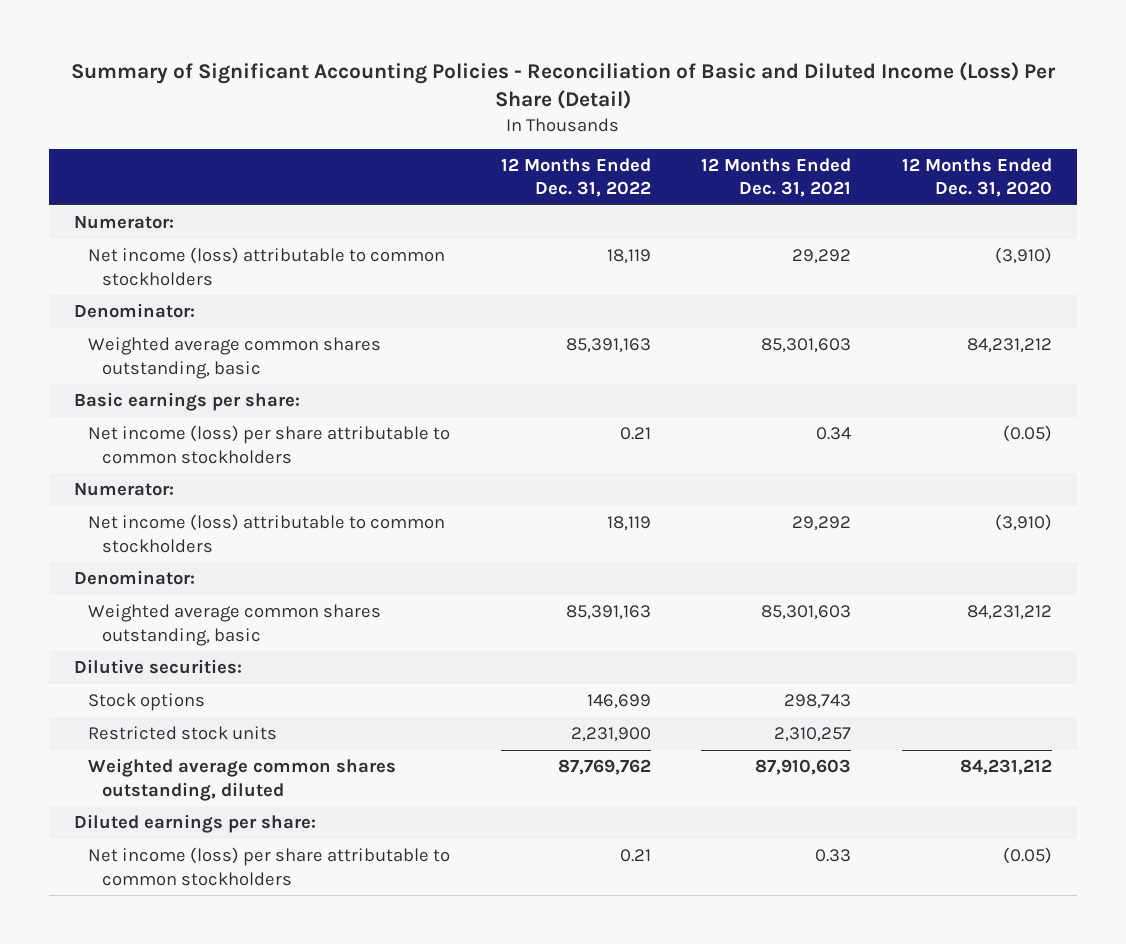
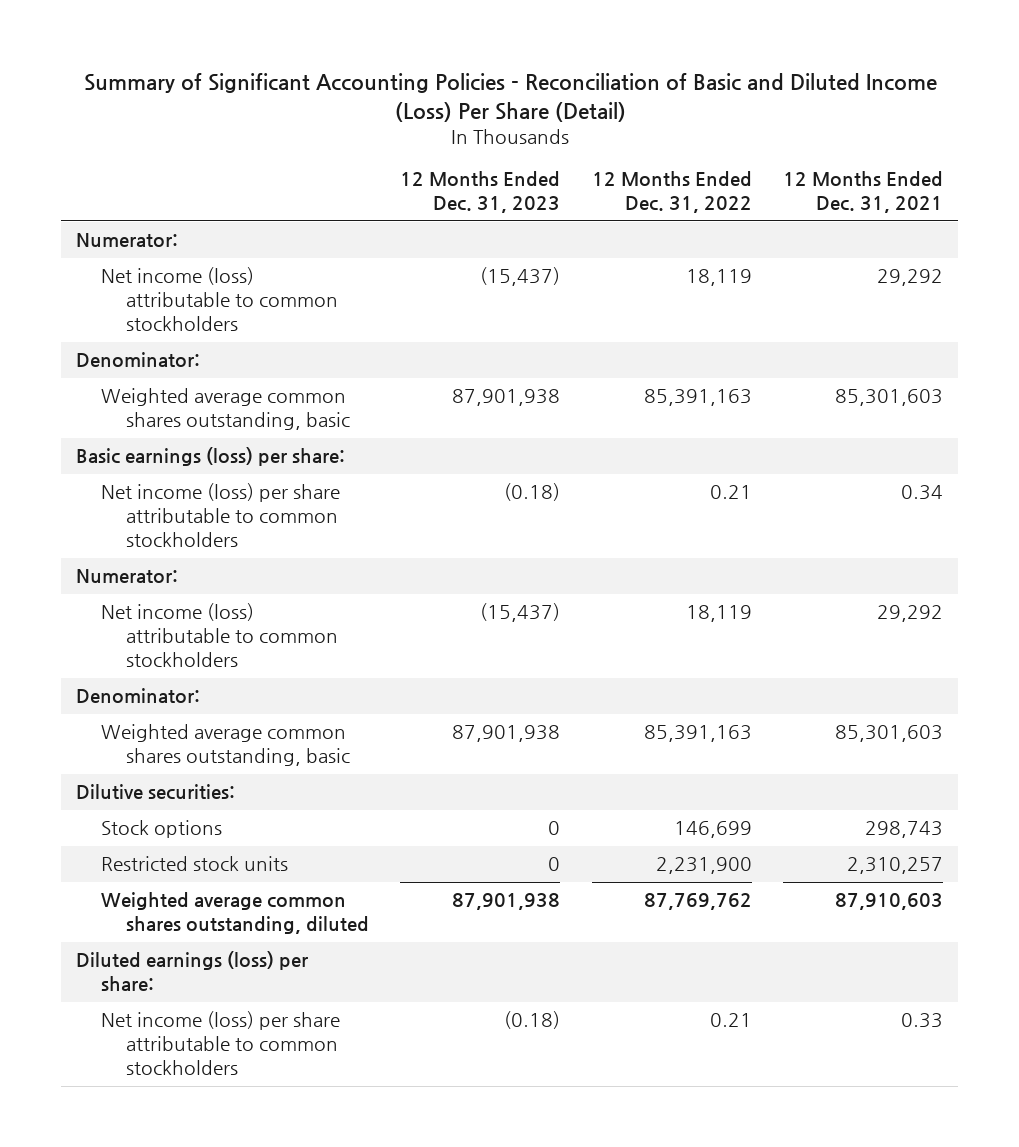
- | 12 Months Ended Dec. 31, 2022 | 12 Months Ended Dec. 31, 2021 | 12 Months Ended Dec. 31, 2020
+ | 12 Months Ended Dec. 31, 2023 | 12 Months Ended Dec. 31, 2022 | 12 Months Ended Dec. 31, 2021
- Basic earnings per share:
+ Basic earnings (loss) per share:
- Diluted earnings per share:
+ Diluted earnings (loss) per share:

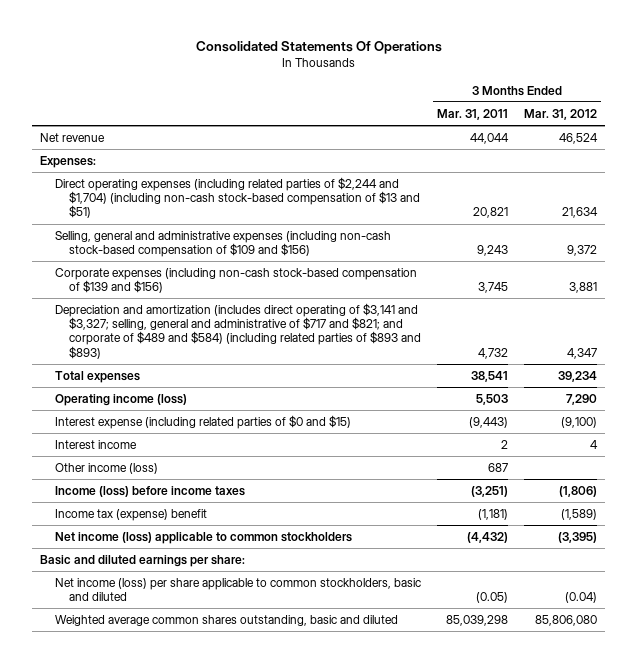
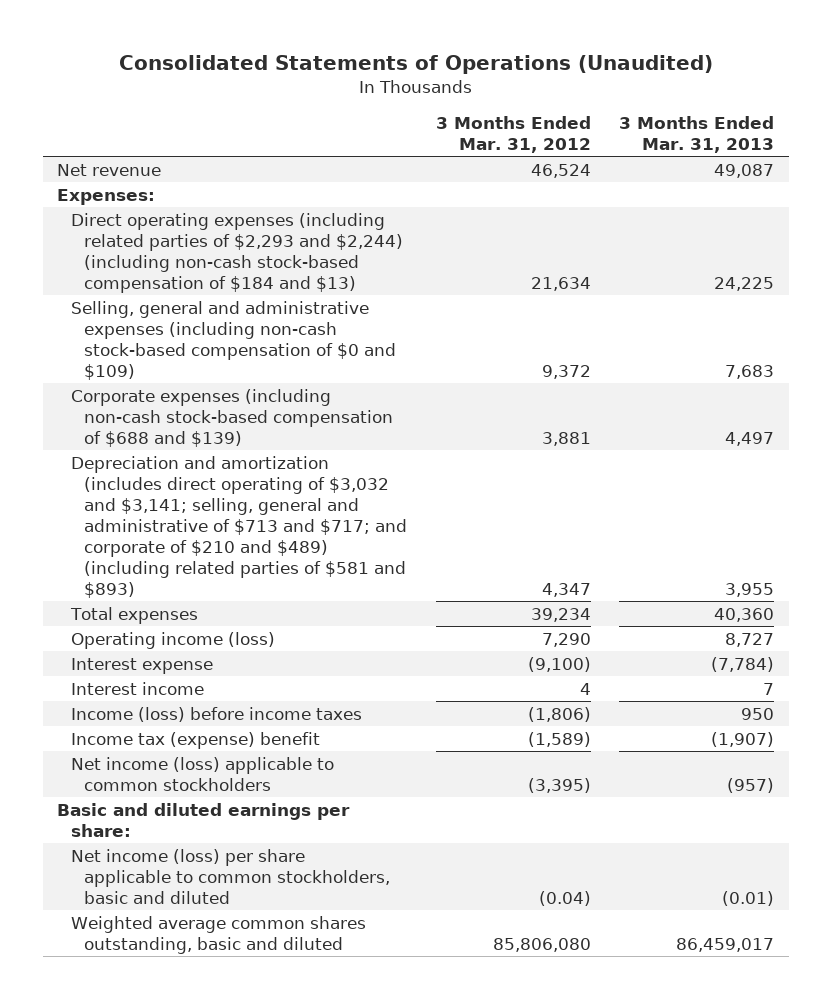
- Consolidated Statements Of Operations
+ Consolidated Statements of Operations (Unaudited)
- | 3 Months Ended Mar. 31, 2011 | 3 Months Ended Mar. 31, 2012
+ | 3 Months Ended Mar. 31, 2012 | 3 Months Ended Mar. 31, 2013
- Direct operating expenses (including related parties of $2,244 and $1,704) (including non-cash stock-based compensation of $13 and $51) | 20,821 | 21,634
- Selling, general and administrative expenses (including non-cash stock-based compensation of $109 and $156) | 9,243 | 9,372
- Corporate expenses (including non-cash stock-based compensation of $139 and $156) | 3,745 | 3,881
- Depreciation and amortization (includes direct operating of $3,141 and $3,327; selling, general and administrative of $717 and $821; and corporate of $489 and $584) (including related parties of $893 and $893) | 4,732 | 4,347
+ Direct operating expenses (including related parties of $2,293 and $2,244) (including non-cash stock-based compensation of $184 and $13) | 21,634 | 24,225
+ Selling, general and administrative expenses (including non-cash stock-based compensation of $0 and $109) | 9,372 | 7,683
+ Corporate expenses (including non-cash stock-based compensation of $688 and $139) | 3,881 | 4,497
+ Depreciation and amortization (includes direct operating of $3,032 and $3,141; selling, general and administrative of $713 and $717; and corporate of $210 and $489) (including related parties of $581 and $893) | 4,347 | 3,955
- Interest expense (including related parties of $0 and $15) | (9,443) | (9,100)
+ Interest expense | (9,100) | (7,784)
- Other income (loss) | 687 |

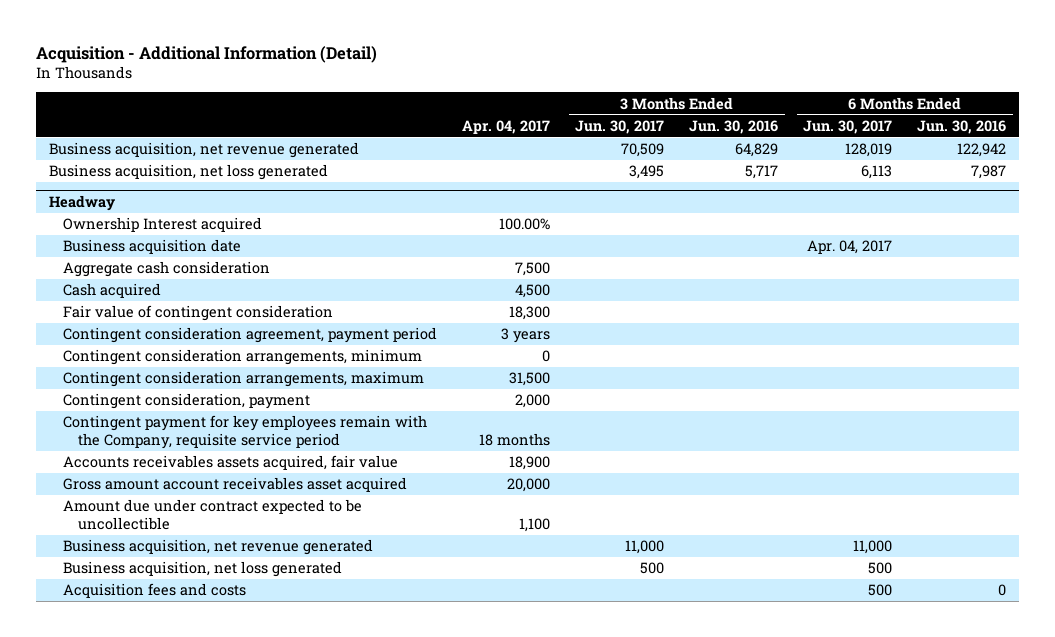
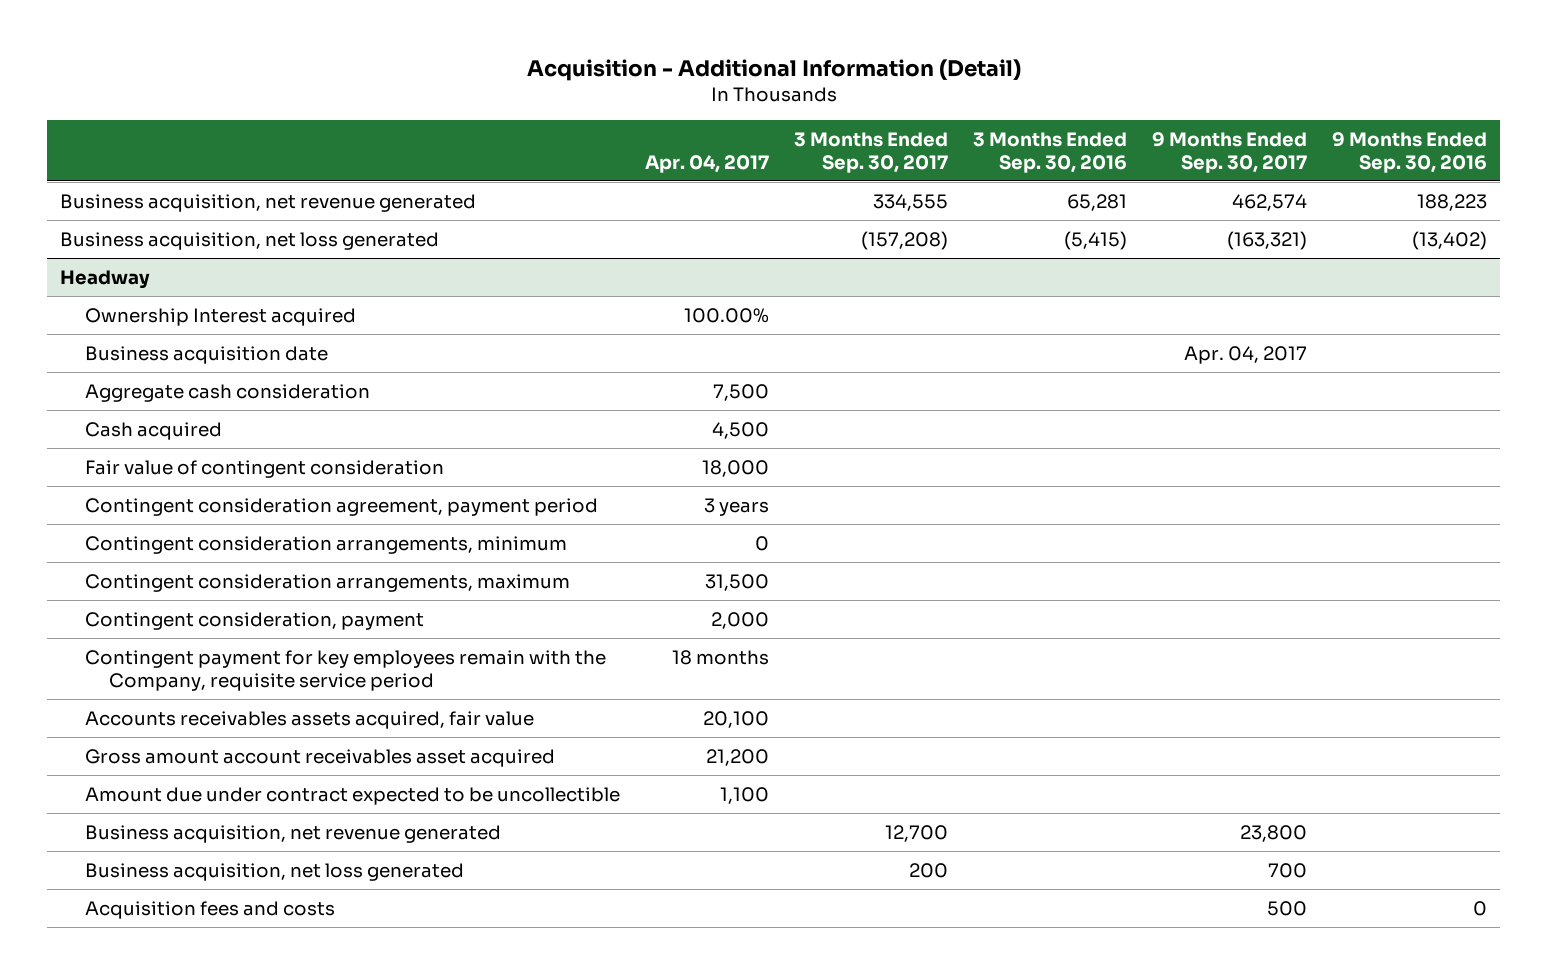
- | Apr. 04, 2017 | 3 Months Ended Jun. 30, 2017 | 3 Months Ended Jun. 30, 2016 | 6 Months Ended Jun. 30, 2017 | 6 Months Ended Jun. 30, 2016
+ | Apr. 04, 2017 | 3 Months Ended Sep. 30, 2017 | 3 Months Ended Sep. 30, 2016 | 9 Months Ended Sep. 30, 2017 | 9 Months Ended Sep. 30, 2016
@ Headway
- Fair value of contingent consideration | 18,300 | | | |
+ Fair value of contingent consideration | 18,000 | | | |
- Accounts receivables assets acquired, fair value | 18,900 | | | |
- Gross amount account receivables asset acquired | 20,000 | | | |
+ Accounts receivables assets acquired, fair value | 20,100 | | | |
+ Gross amount account receivables asset acquired | 21,200 | | | |

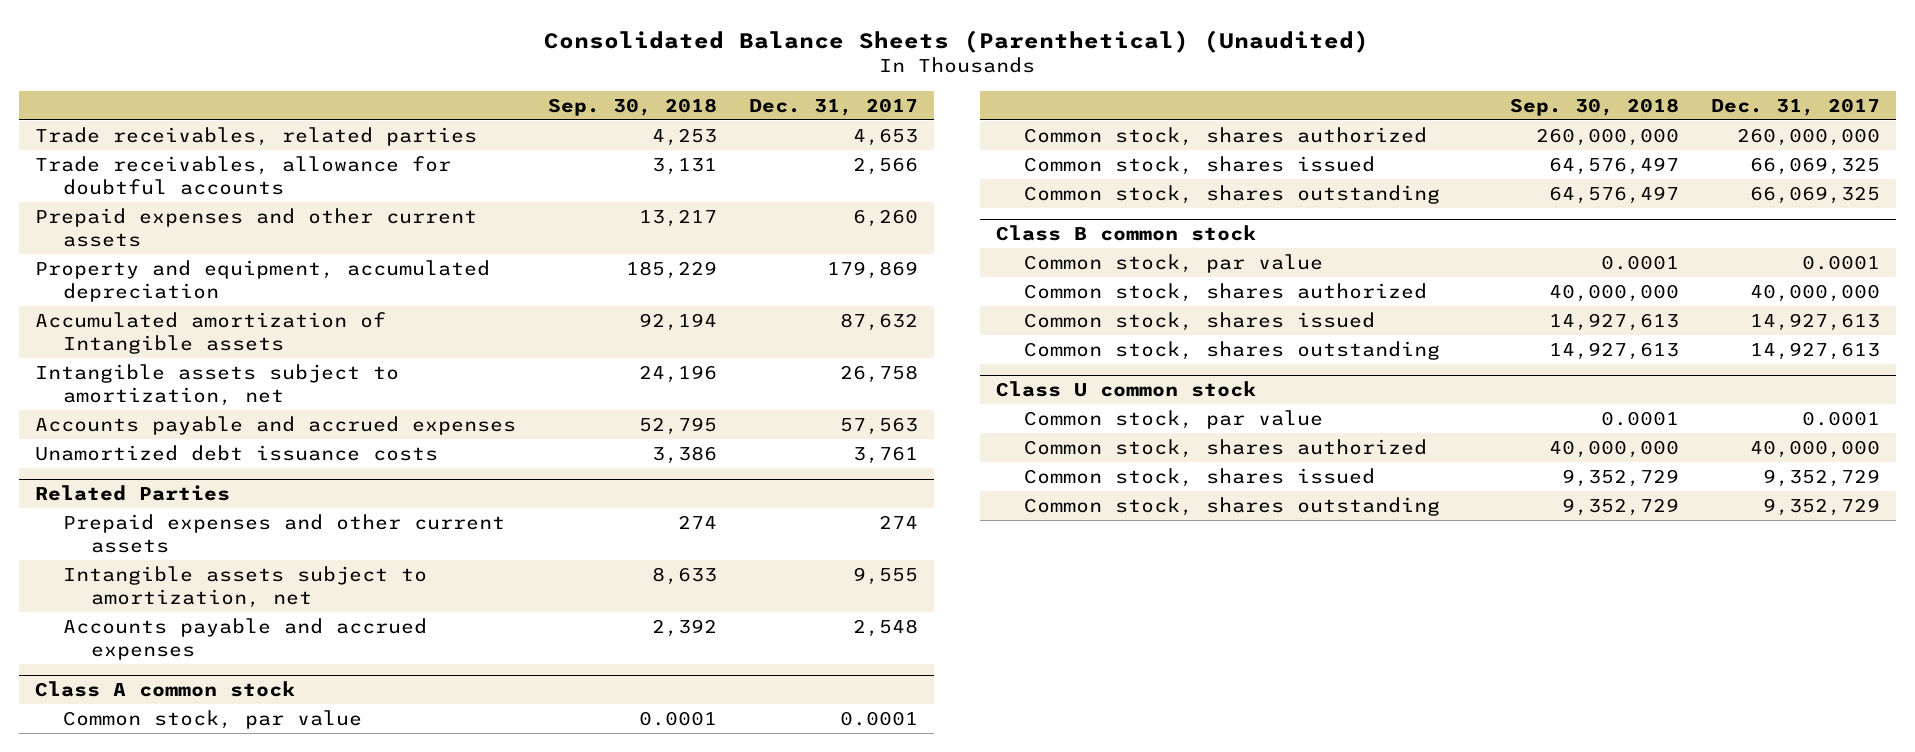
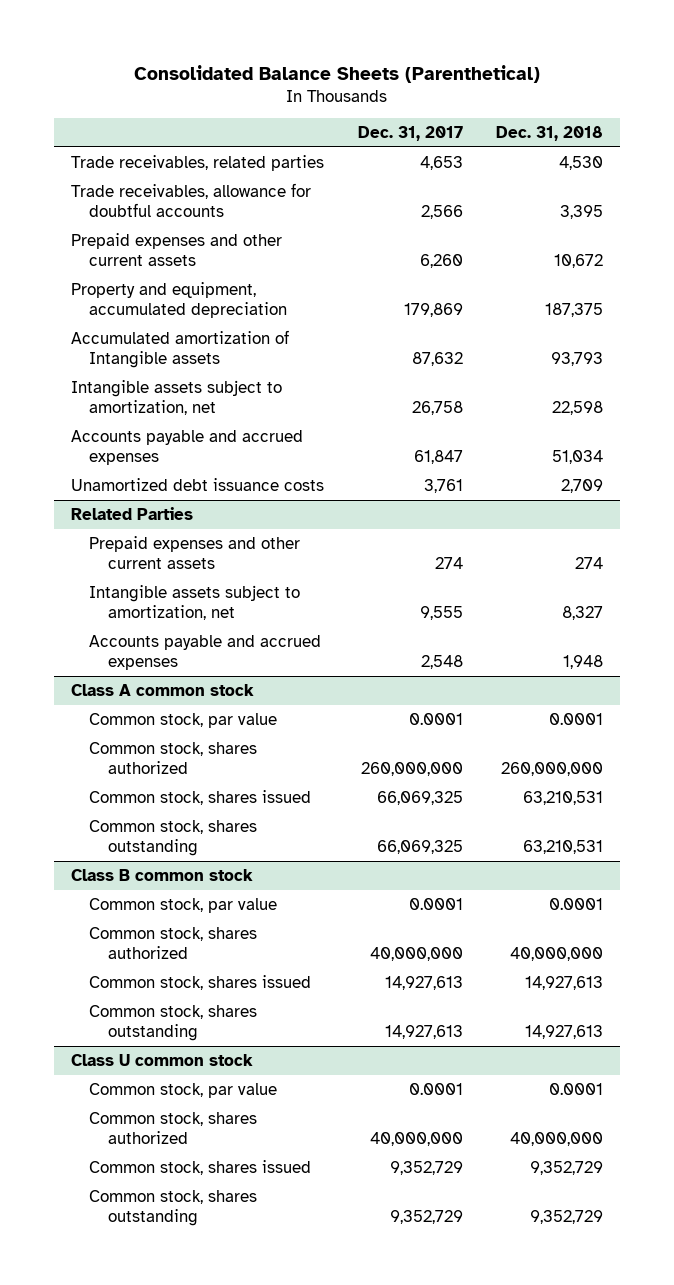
- Consolidated Balance Sheets (Parenthetical) (Unaudited)
+ Consolidated Balance Sheets (Parenthetical)
- | Sep. 30, 2018 | Dec. 31, 2017
+ | Dec. 31, 2017 | Dec. 31, 2018
- Accounts payable and accrued expenses | 52,795 | 57,563
+ Accounts payable and accrued expenses | 61,847 | 51,034

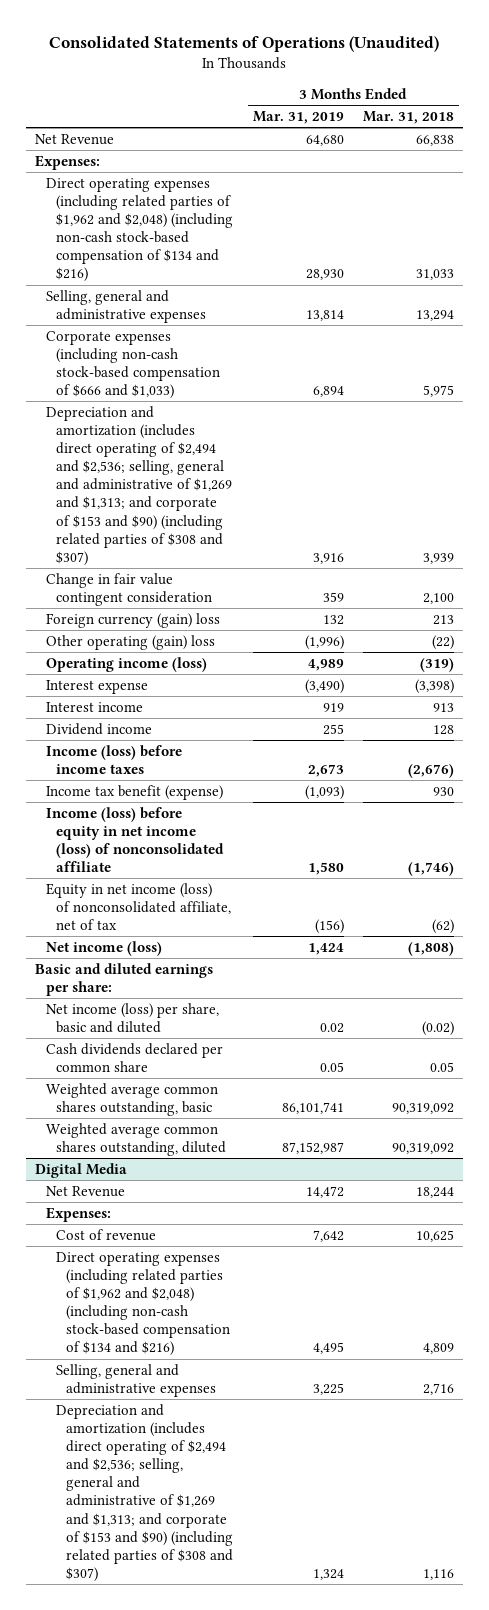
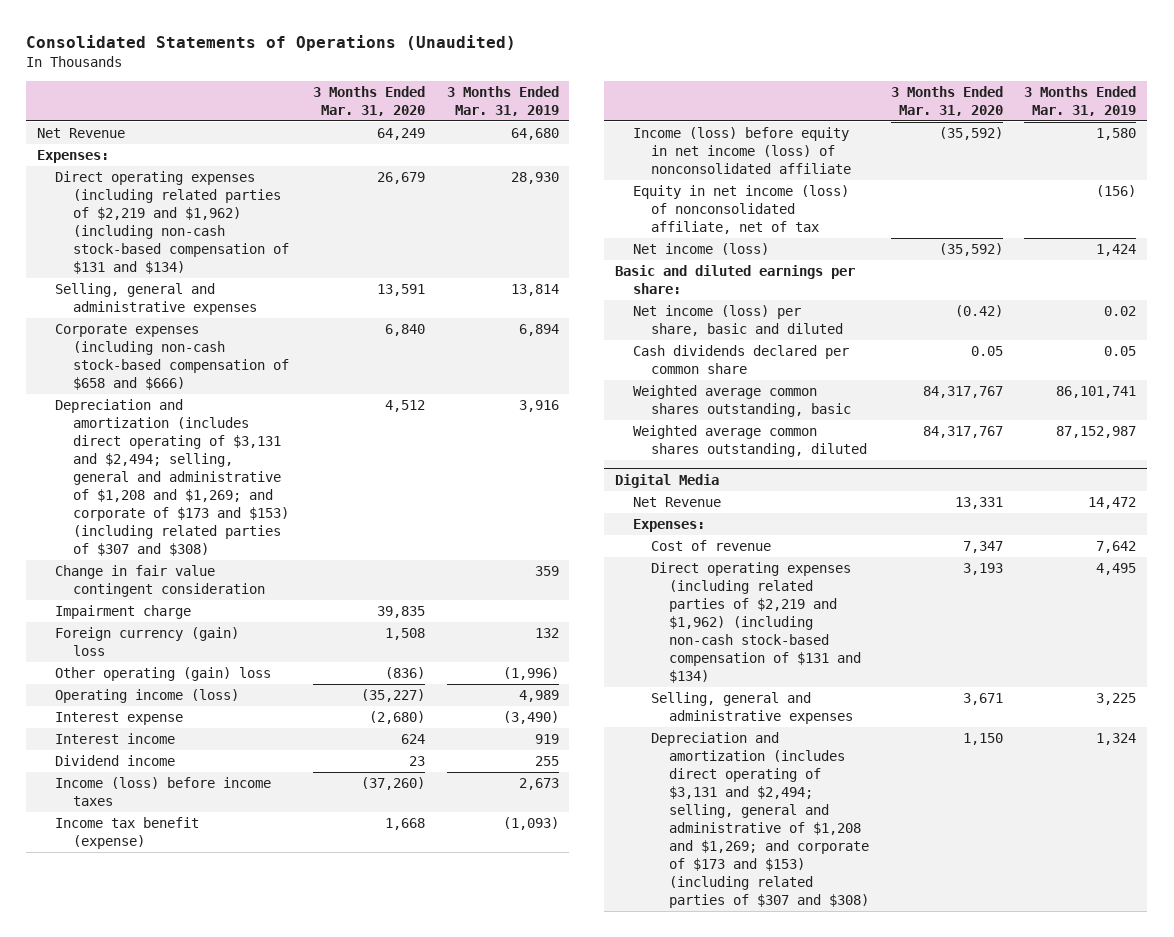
- | 3 Months Ended Mar. 31, 2019 | 3 Months Ended Mar. 31, 2018
+ | 3 Months Ended Mar. 31, 2020 | 3 Months Ended Mar. 31, 2019
- Direct operating expenses (including related parties of $1,962 and $2,048) (including non-cash stock-based compensation of $134 and $216) | 28,930 | 31,033
+ Direct operating expenses (including related parties of $2,219 and $1,962) (including non-cash stock-based compensation of $131 and $134) | 26,679 | 28,930
- Corporate expenses (including non-cash stock-based compensation of $666 and $1,033) | 6,894 | 5,975
- Depreciation and amortization (includes direct operating of $2,494 and $2,536; selling, general and administrative of $1,269 and $1,313; and corporate of $153 and $90) (including related parties of $308 and $307) | 3,916 | 3,939
+ Corporate expenses (including non-cash stock-based compensation of $658 and $666) | 6,840 | 6,894
+ Depreciation and amortization (includes direct operating of $3,131 and $2,494; selling, general and administrative of $1,208 and $1,269; and corporate of $173 and $153) (including related parties of $307 and $308) | 4,512 | 3,916
+ Impairment charge | 39,835 |
@ Digital Media
- Direct operating expenses (including related parties of $1,962 and $2,048) (including non-cash stock-based compensation of $134 and $216) | 4,495 | 4,809
+ Direct operating expenses (including related parties of $2,219 and $1,962) (including non-cash stock-based compensation of $131 and $134) | 3,193 | 4,495
- Depreciation and amortization (includes direct operating of $2,494 and $2,536; selling, general and administrative of $1,269 and $1,313; and corporate of $153 and $90) (including related parties of $308 and $307) | 1,324 | 1,116
+ Depreciation and amortization (includes direct operating of $3,131 and $2,494; selling, general and administrative of $1,208 and $1,269; and corporate of $173 and $153) (including related parties of $307 and $308) | 1,150 | 1,324

